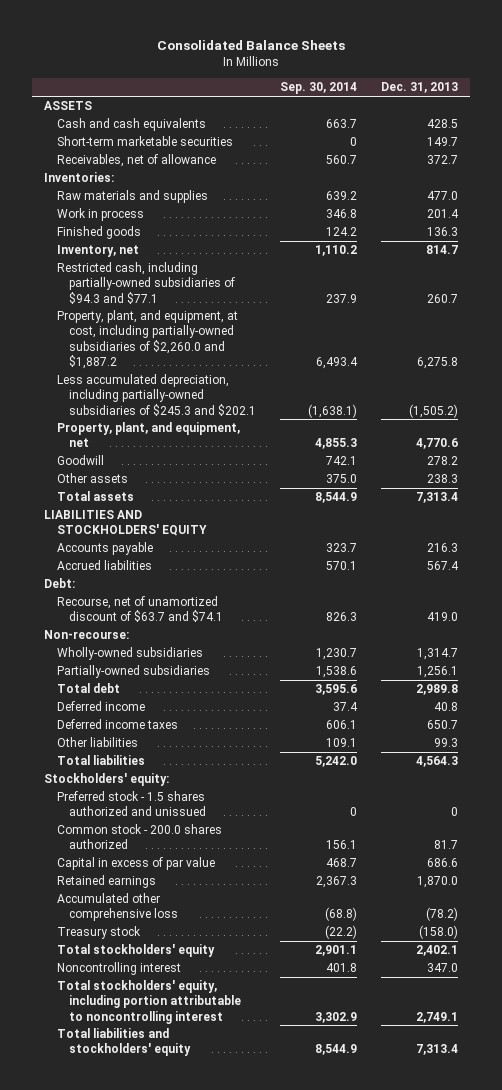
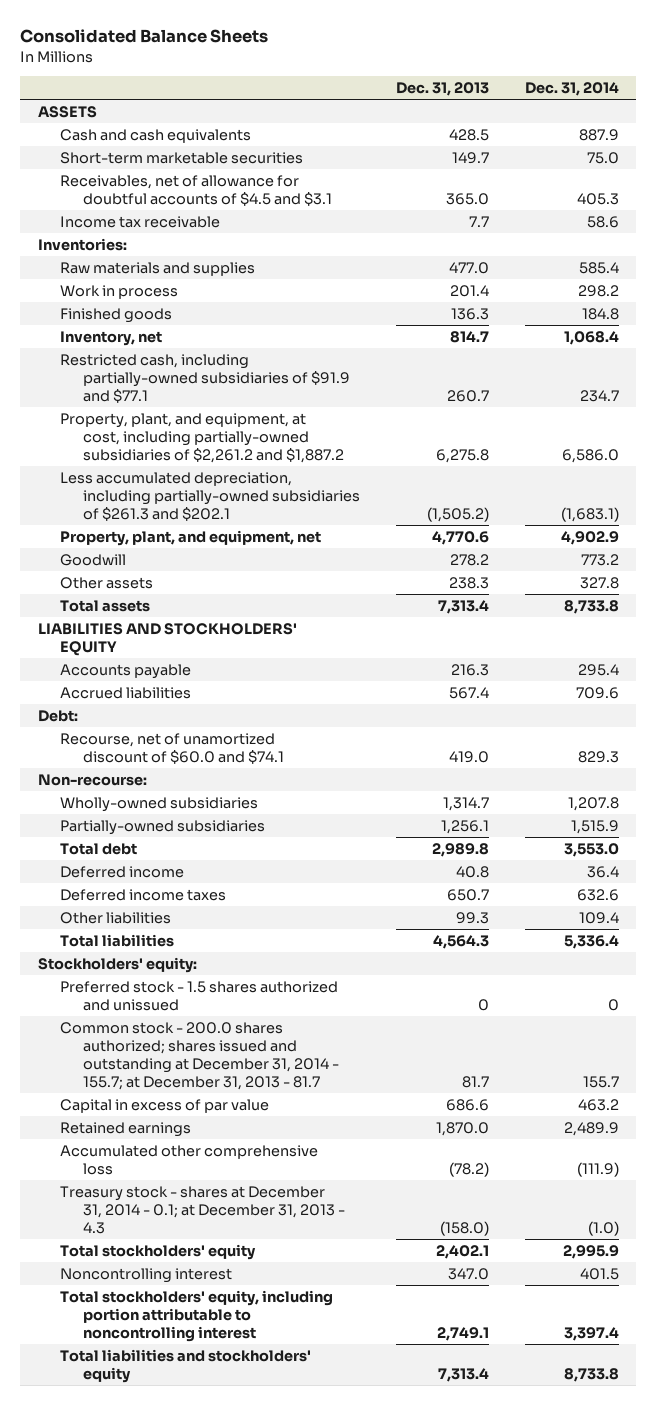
- | Sep. 30, 2014 | Dec. 31, 2013
+ | Dec. 31, 2013 | Dec. 31, 2014
- Receivables, net of allowance | 560.7 | 372.7
+ Receivables, net of allowance for doubtful accounts of $4.5 and $3.1 | 365.0 | 405.3
+ Income tax receivable | 7.7 | 58.6
- Restricted cash, including partially-owned subsidiaries of $94.3 and $77.1 | 237.9 | 260.7
- Property, plant, and equipment, at cost, including partially-owned subsidiaries of $2,260.0 and $1,887.2 | 6,493.4 | 6,275.8
- Less accumulated depreciation, including partially-owned subsidiaries of $245.3 and $202.1 | (1,638.1) | (1,505.2)
+ Restricted cash, including partially-owned subsidiaries of $91.9 and $77.1 | 260.7 | 234.7
+ Property, plant, and equipment, at cost, including partially-owned subsidiaries of $2,261.2 and $1,887.2 | 6,275.8 | 6,586.0
+ Less accumulated depreciation, including partially-owned subsidiaries of $261.3 and $202.1 | (1,505.2) | (1,683.1)
- Recourse, net of unamortized discount of $63.7 and $74.1 | 826.3 | 419.0
+ Recourse, net of unamortized discount of $60.0 and $74.1 | 419.0 | 829.3
- Common stock - 200.0 shares authorized | 156.1 | 81.7
+ Common stock - 200.0 shares authorized; shares issued and outstanding at December 31, 2014 - 155.7; at December 31, 2013 - 81.7 | 81.7 | 155.7
- Treasury stock | (22.2) | (158.0)
+ Treasury stock - shares at December 31, 2014 - 0.1; at December 31, 2013 - 4.3 | (158.0) | (1.0)

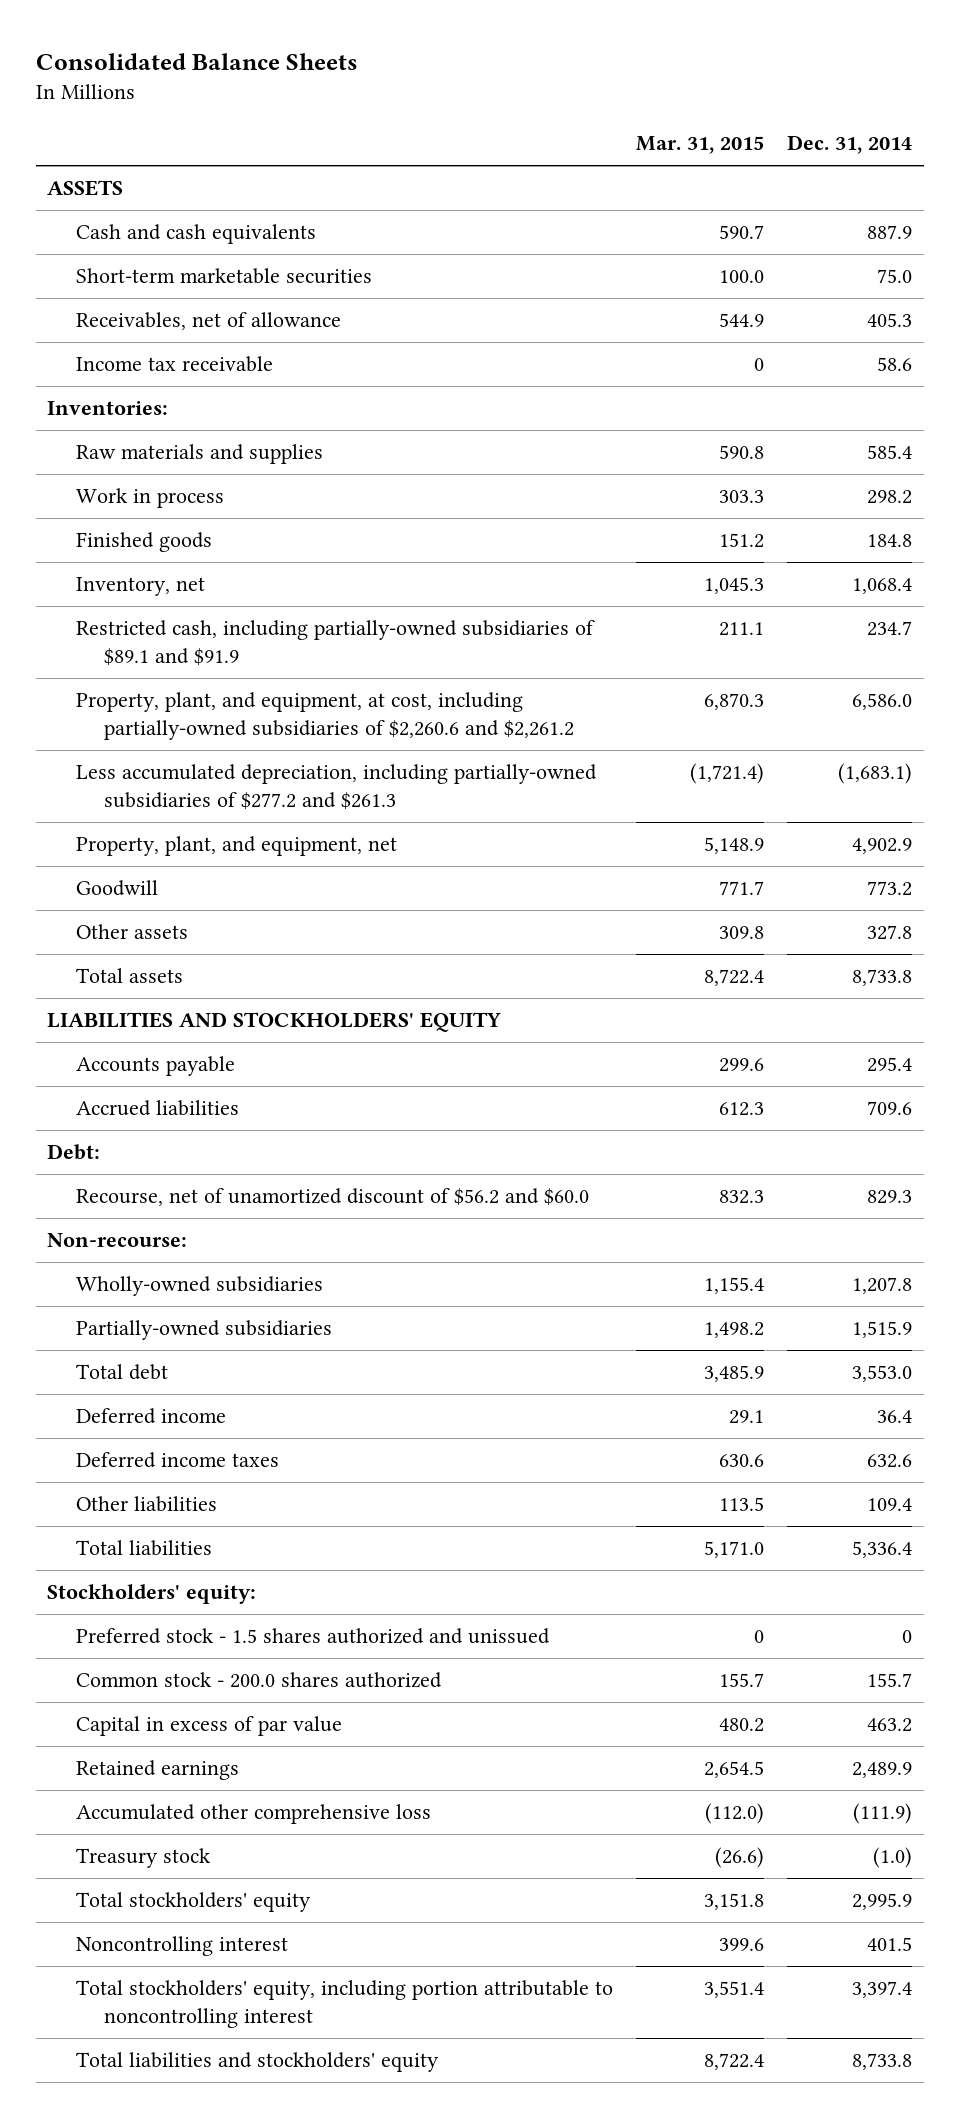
- | Dec. 31, 2013 | Dec. 31, 2014
+ | Mar. 31, 2015 | Dec. 31, 2014
- Receivables, net of allowance for doubtful accounts of $4.5 and $3.1 | 365.0 | 405.3
+ Receivables, net of allowance | 544.9 | 405.3
- Restricted cash, including partially-owned subsidiaries of $91.9 and $77.1 | 260.7 | 234.7
- Property, plant, and equipment, at cost, including partially-owned subsidiaries of $2,261.2 and $1,887.2 | 6,275.8 | 6,586.0
- Less accumulated depreciation, including partially-owned subsidiaries of $261.3 and $202.1 | (1,505.2) | (1,683.1)
+ Restricted cash, including partially-owned subsidiaries of $89.1 and $91.9 | 211.1 | 234.7
+ Property, plant, and equipment, at cost, including partially-owned subsidiaries of $2,260.6 and $2,261.2 | 6,870.3 | 6,586.0
+ Less accumulated depreciation, including partially-owned subsidiaries of $277.2 and $261.3 | (1,721.4) | (1,683.1)
- Recourse, net of unamortized discount of $60.0 and $74.1 | 419.0 | 829.3
+ Recourse, net of unamortized discount of $56.2 and $60.0 | 832.3 | 829.3
- Common stock - 200.0 shares authorized; shares issued and outstanding at December 31, 2014 - 155.7; at December 31, 2013 - 81.7 | 81.7 | 155.7
+ Common stock - 200.0 shares authorized | 155.7 | 155.7
- Treasury stock - shares at December 31, 2014 - 0.1; at December 31, 2013 - 4.3 | (158.0) | (1.0)
+ Treasury stock | (26.6) | (1.0)

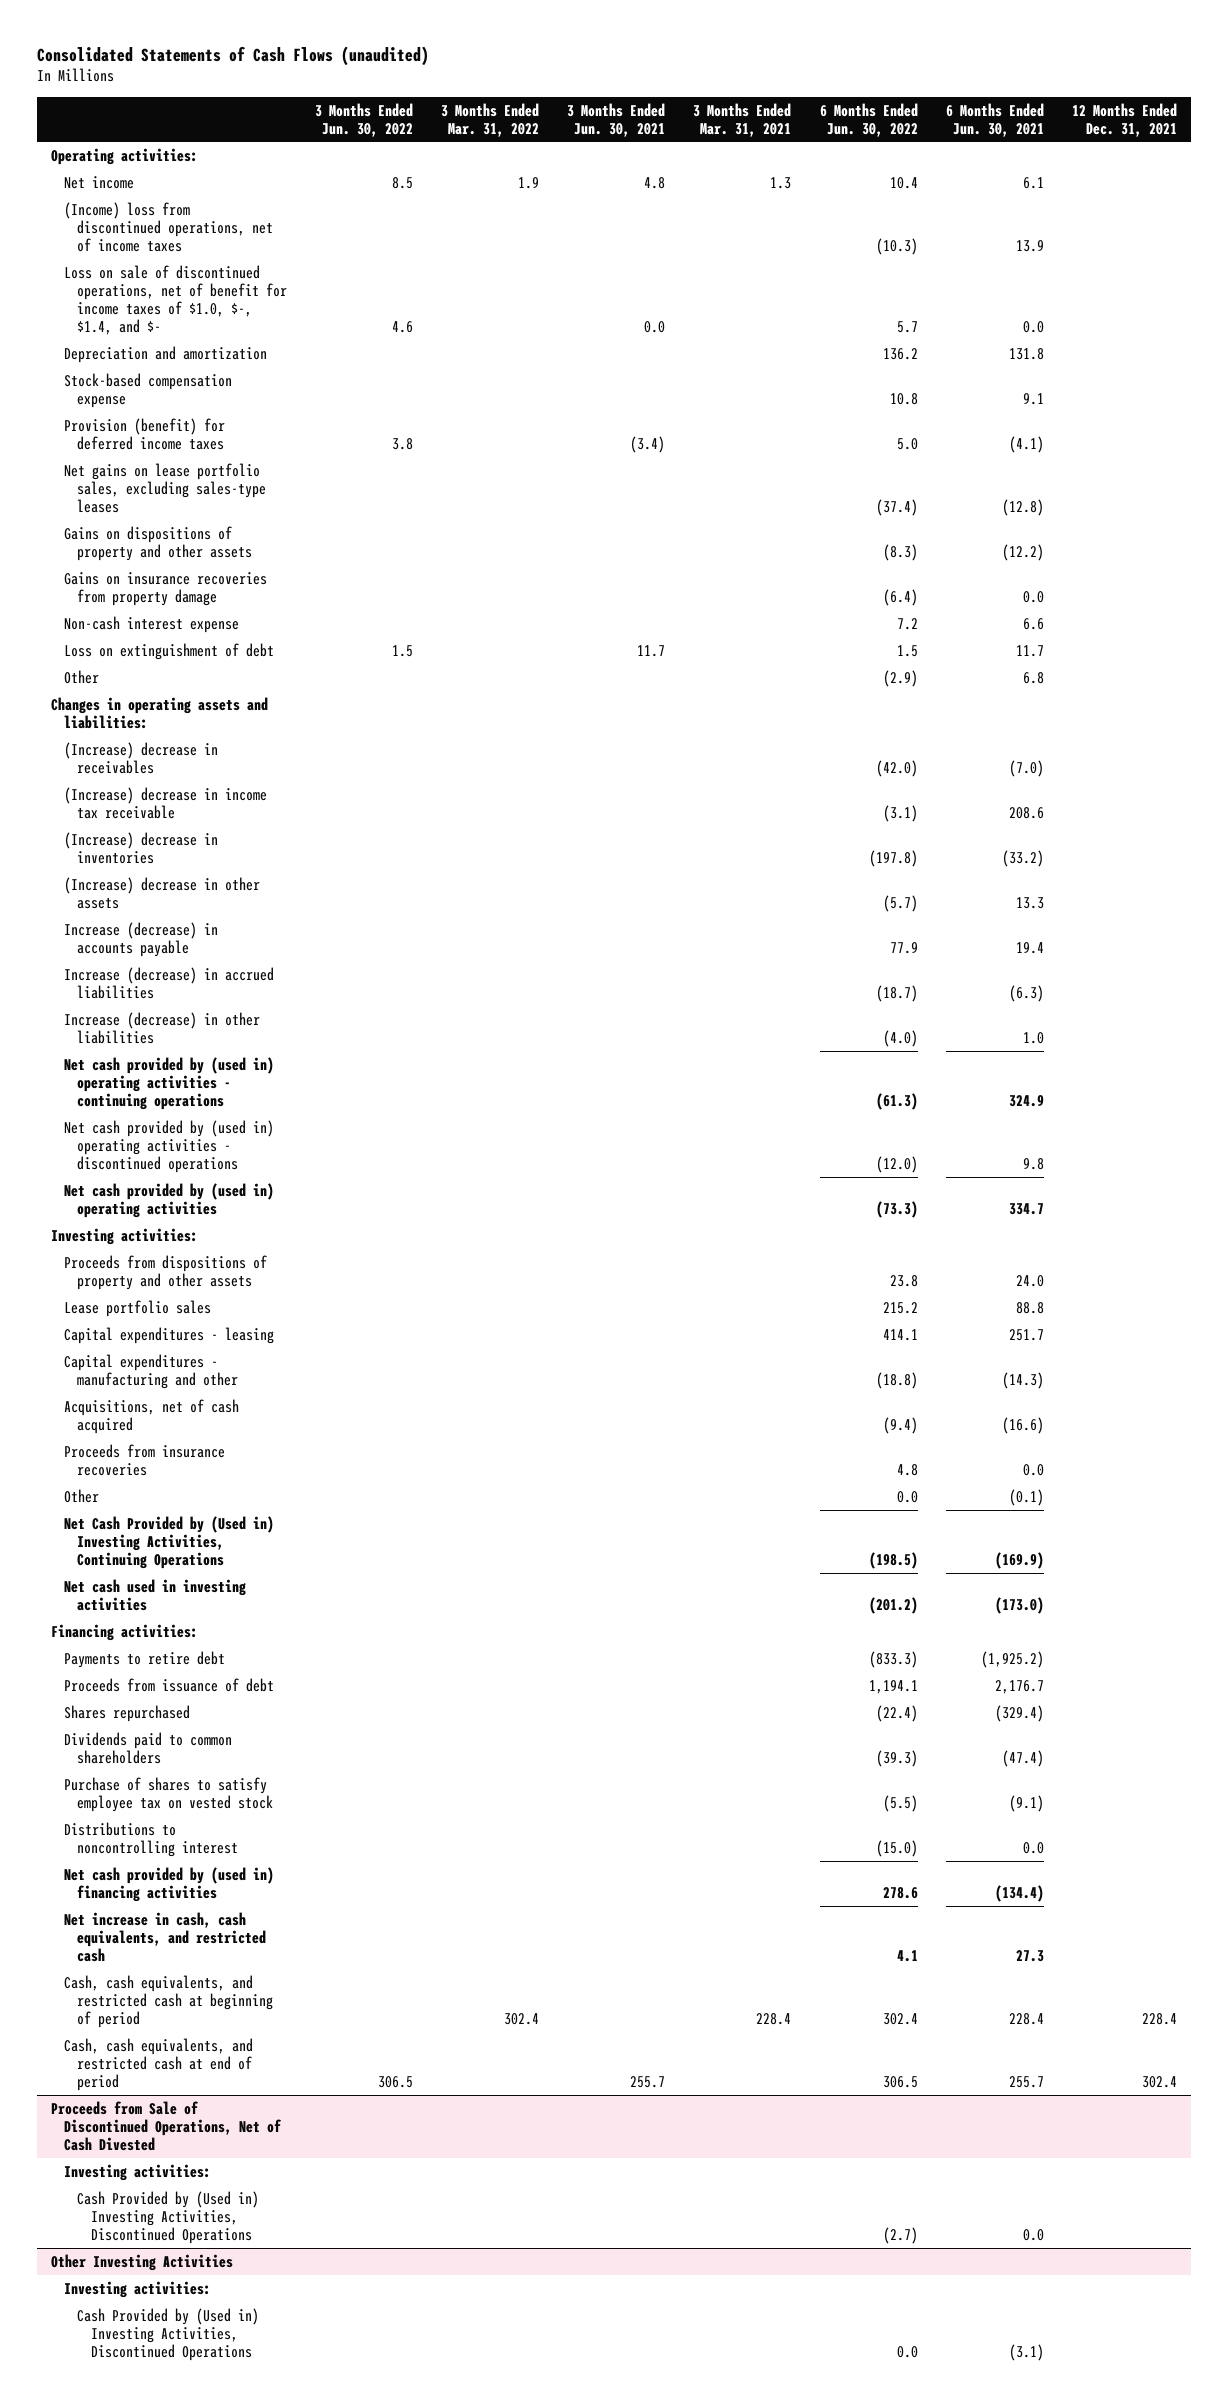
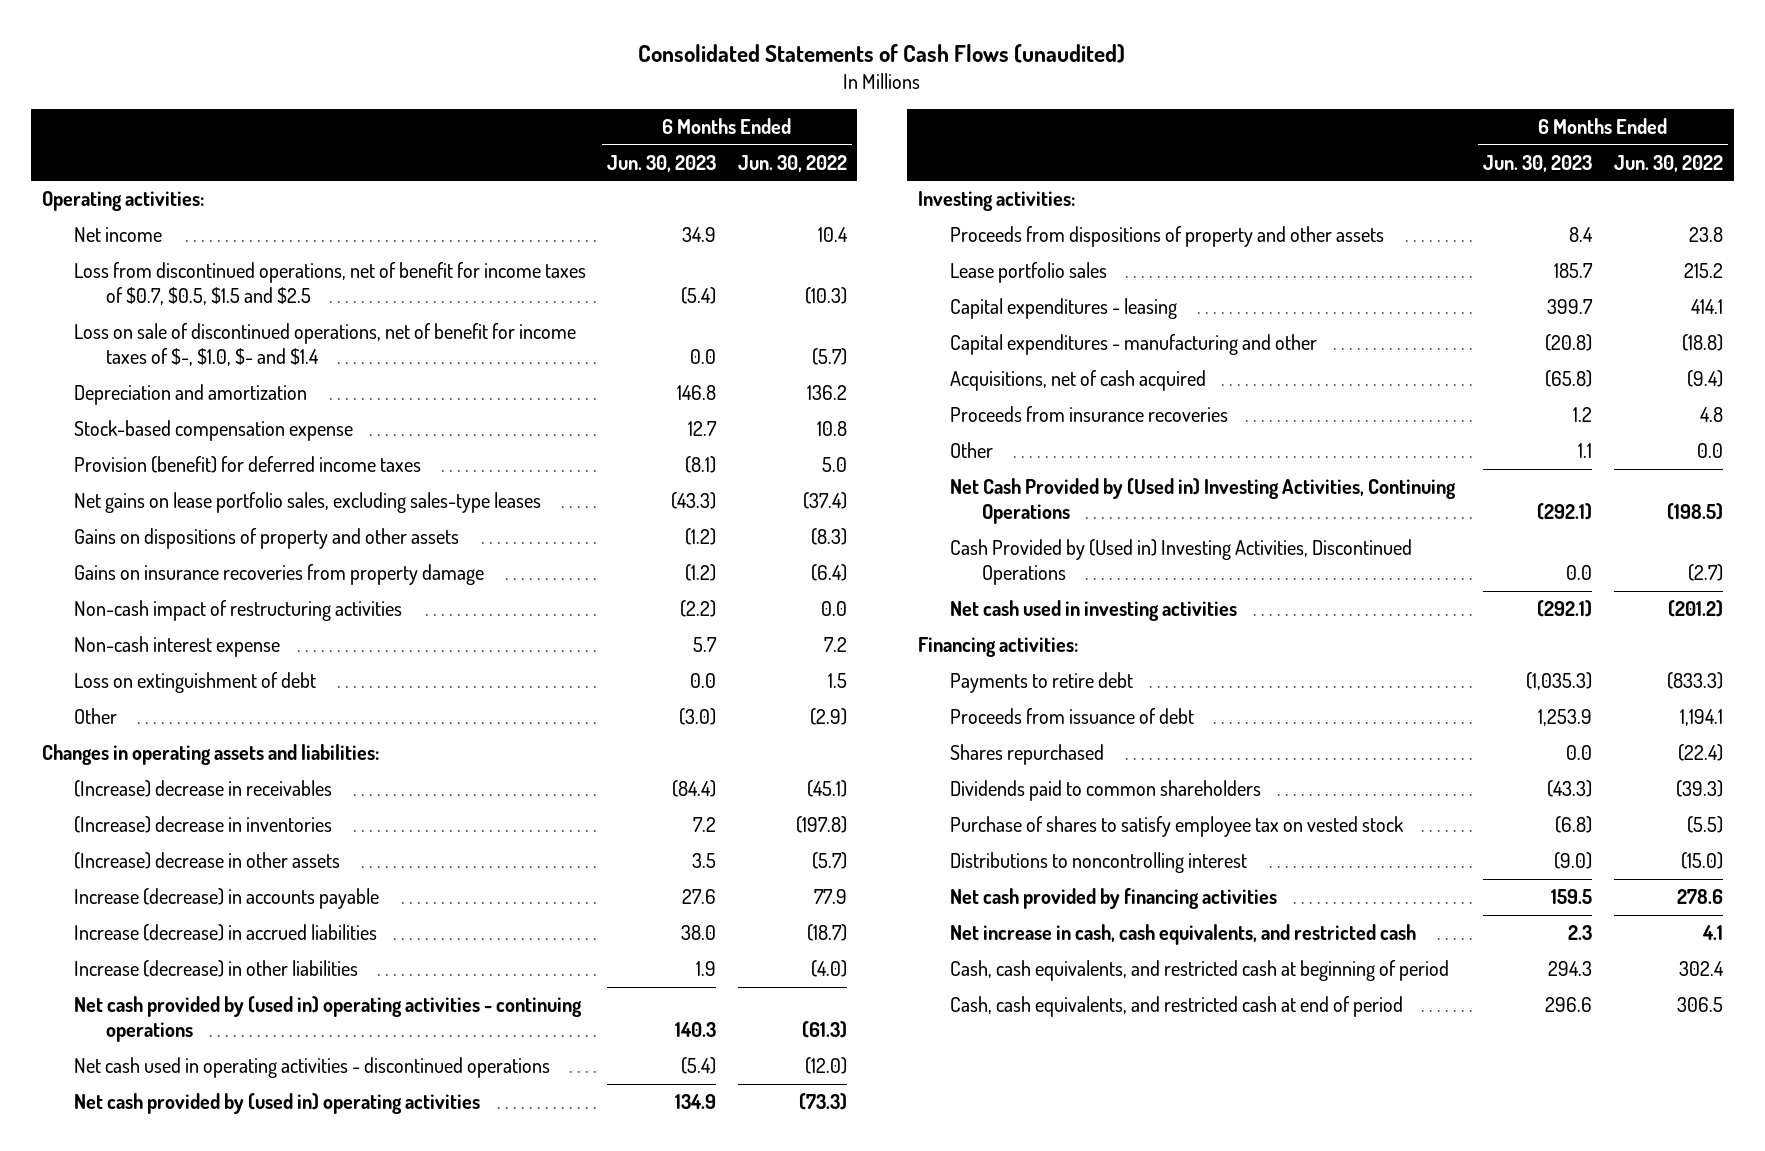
- | 3 Months Ended Jun. 30, 2022 | 3 Months Ended Mar. 31, 2022 | 3 Months Ended Jun. 30, 2021 | 3 Months Ended Mar. 31, 2021 | 6 Months Ended Jun. 30, 2022 | 6 Months Ended Jun. 30, 2021 | 12 Months Ended Dec. 31, 2021
+ | 6 Months Ended Jun. 30, 2023 | 6 Months Ended Jun. 30, 2022
- (Income) loss from discontinued operations, net of income taxes | | | | | (10.3) | 13.9 |
- Loss on sale of discontinued operations, net of benefit for income taxes of $1.0, $-, $1.4, and $- | 4.6 | | 0.0 | | 5.7 | 0.0 |
+ Loss from discontinued operations, net of benefit for income taxes of $0.7, $0.5, $1.5 and $2.5 | (5.4) | (10.3)
+ Loss on sale of discontinued operations, net of benefit for income taxes of $-, $1.0, $- and $1.4 | 0.0 | (5.7)
+ Non-cash impact of restructuring activities | (2.2) | 0.0
- (Increase) decrease in receivables | | | | | (42.0) | (7.0) |
- (Increase) decrease in income tax receivable | | | | | (3.1) | 208.6 |
+ (Increase) decrease in receivables | (84.4) | (45.1)
- Net cash provided by (used in) operating activities - discontinued operations | | | | | (12.0) | 9.8 |
+ Net cash used in operating activities - discontinued operations | (5.4) | (12.0)
+ Cash Provided by (Used in) Investing Activities, Discontinued Operations | 0.0 | (2.7)
- Net cash provided by (used in) financing activities | | | | | 278.6 | (134.4) |
+ Net cash provided by financing activities | 159.5 | 278.6
- Proceeds from Sale of Discontinued Operations, Net of Cash Divested
- Investing activities:
- Cash Provided by (Used in) Investing Activities, Discontinued Operations | | | | | (2.7) | 0.0 |
- Other Investing Activities
- Investing activities:
- Cash Provided by (Used in) Investing Activities, Discontinued Operations | | | | | 0.0 | (3.1) |

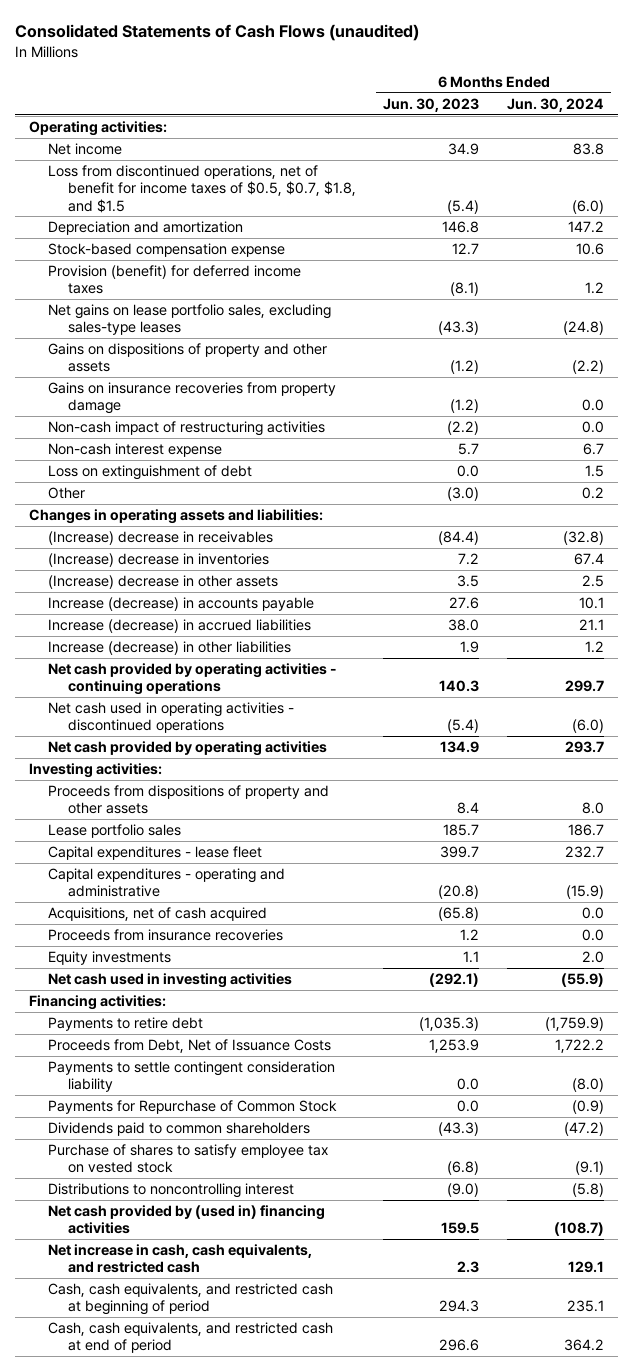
- | 6 Months Ended Jun. 30, 2023 | 6 Months Ended Jun. 30, 2022
+ | 6 Months Ended Jun. 30, 2023 | 6 Months Ended Jun. 30, 2024
- Loss from discontinued operations, net of benefit for income taxes of $0.7, $0.5, $1.5 and $2.5 | (5.4) | (10.3)
- Loss on sale of discontinued operations, net of benefit for income taxes of $-, $1.0, $- and $1.4 | 0.0 | (5.7)
+ Loss from discontinued operations, net of benefit for income taxes of $0.5, $0.7, $1.8, and $1.5 | (5.4) | (6.0)
- Net cash provided by (used in) operating activities - continuing operations | 140.3 | (61.3)
+ Net cash provided by operating activities - continuing operations | 140.3 | 299.7
- Net cash provided by (used in) operating activities | 134.9 | (73.3)
+ Net cash provided by operating activities | 134.9 | 293.7
- Capital expenditures - leasing | 399.7 | 414.1
- Capital expenditures - manufacturing and other | (20.8) | (18.8)
+ Capital expenditures - lease fleet | 399.7 | 232.7
+ Capital expenditures - operating and administrative | (20.8) | (15.9)
- Other | 1.1 | 0.0
- Net Cash Provided by (Used in) Investing Activities, Continuing Operations | (292.1) | (198.5)
- Cash Provided by (Used in) Investing Activities, Discontinued Operations | 0.0 | (2.7)
+ Equity investments | 1.1 | 2.0
- Proceeds from issuance of debt | 1,253.9 | 1,194.1
- Shares repurchased | 0.0 | (22.4)
+ Proceeds from Debt, Net of Issuance Costs | 1,253.9 | 1,722.2
+ Payments to settle contingent consideration liability | 0.0 | (8.0)
+ Payments for Repurchase of Common Stock | 0.0 | (0.9)
- Net cash provided by financing activities | 159.5 | 278.6
+ Net cash provided by (used in) financing activities | 159.5 | (108.7)

